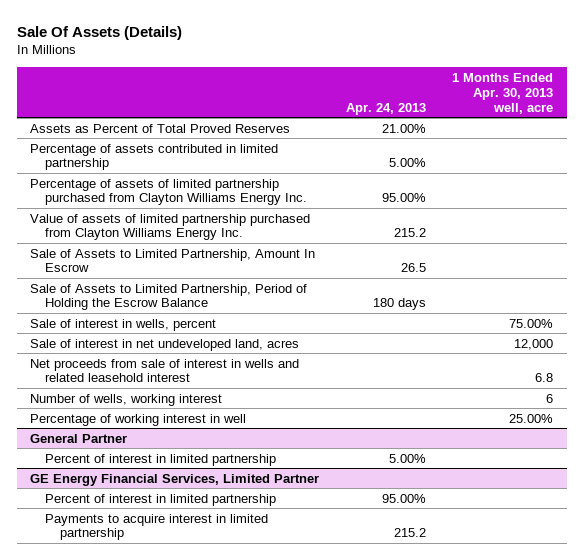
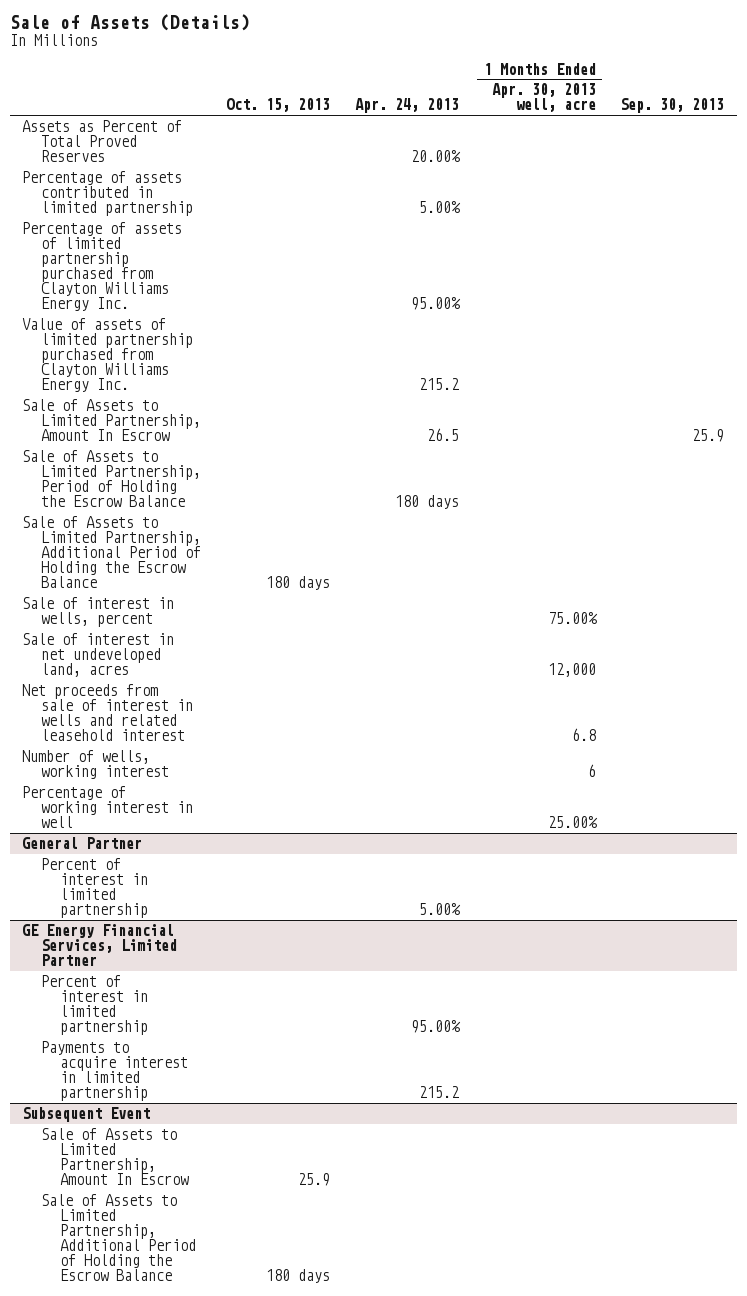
- Sale Of Assets (Details)
+ Sale of Assets (Details)
- | Apr. 24, 2013 | 1 Months Ended Apr. 30, 2013 well, acre
+ | Oct. 15, 2013 | Apr. 24, 2013 | 1 Months Ended Apr. 30, 2013 well, acre | Sep. 30, 2013
- Assets as Percent of Total Proved Reserves | 21.00% |
+ Assets as Percent of Total Proved Reserves | | 20.00% | |
+ Sale of Assets to Limited Partnership, Additional Period of Holding the Escrow Balance | 180 days | | |
+ Subsequent Event
+ Sale of Assets to Limited Partnership, Amount In Escrow | 25.9 | | |
+ Sale of Assets to Limited Partnership, Additional Period of Holding the Escrow Balance | 180 days | | |

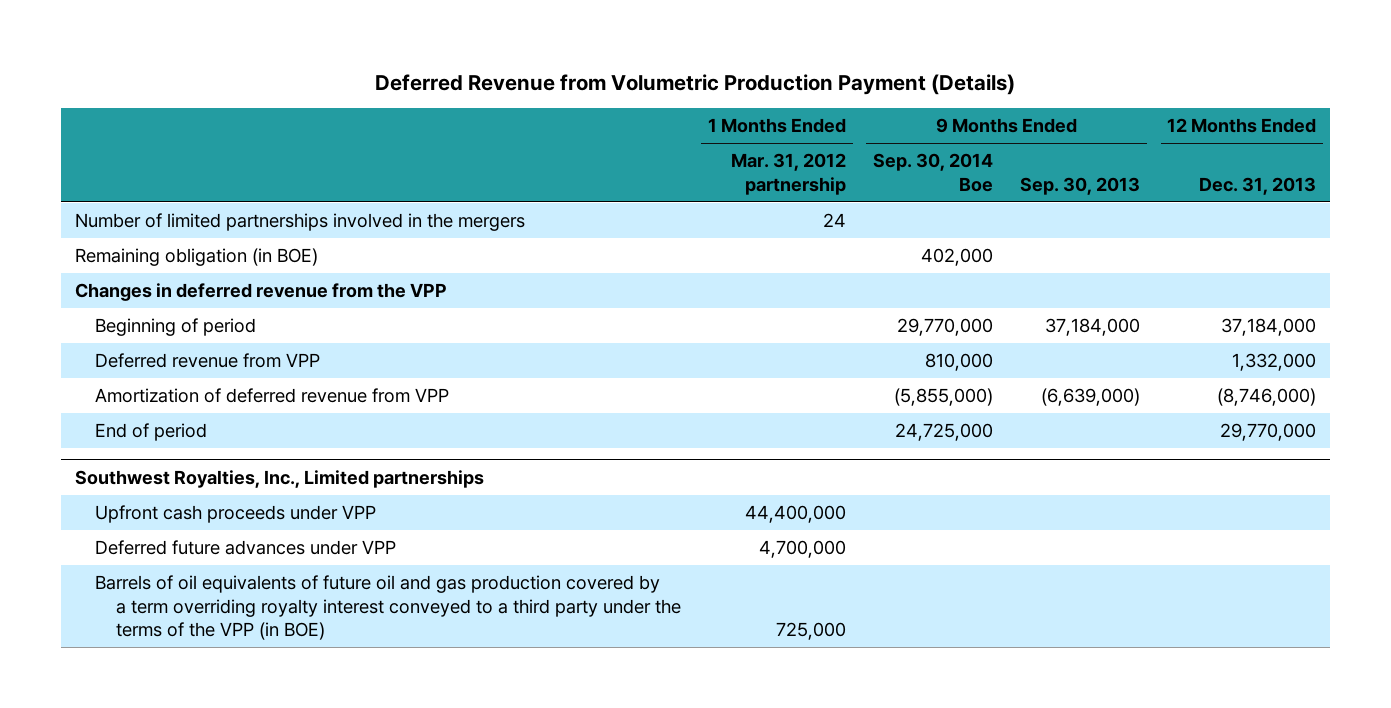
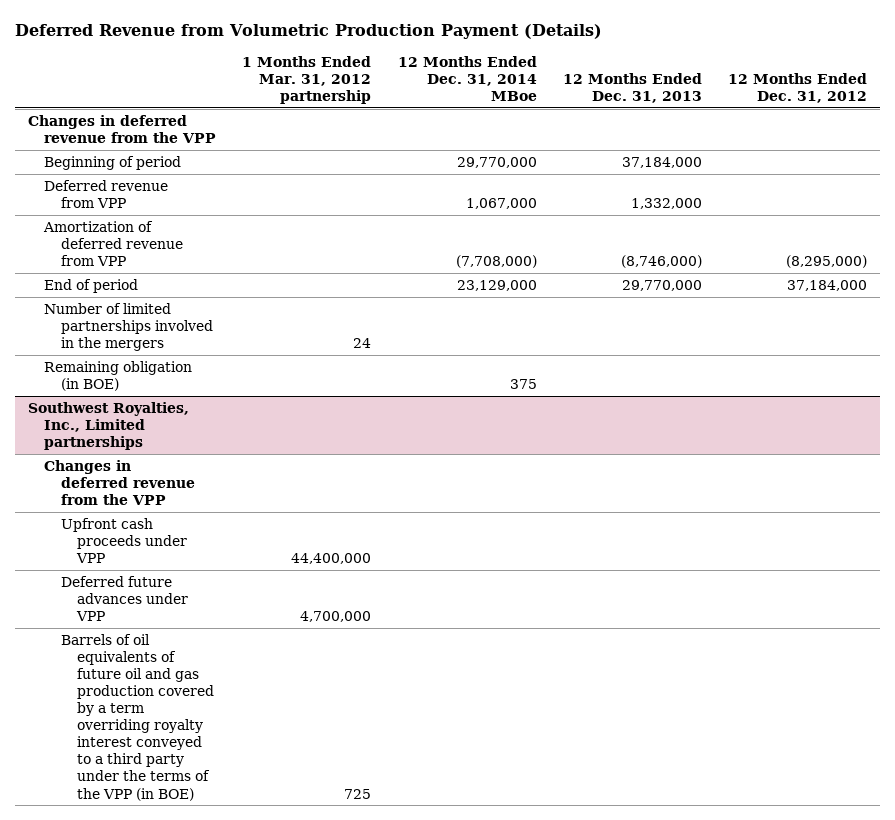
- | 1 Months Ended Mar. 31, 2012 partnership | 9 Months Ended Sep. 30, 2014 Boe | 9 Months Ended Sep. 30, 2013 | 12 Months Ended Dec. 31, 2013
+ | 1 Months Ended Mar. 31, 2012 partnership | 12 Months Ended Dec. 31, 2014 MBoe | 12 Months Ended Dec. 31, 2013 | 12 Months Ended Dec. 31, 2012
moved down: Number of limited partnerships involved in the mergers | 24 | | |
moved down: Remaining obligation (in BOE) | | 375 | |
@ Southwest Royalties, Inc., Limited partnerships
+ Changes in deferred revenue from the VPP
- Barrels of oil equivalents of future oil and gas production covered by a term overriding royalty interest conveyed to a third party under the terms of the VPP (in BOE) | 725,000 | | |
+ Barrels of oil equivalents of future oil and gas production covered by a term overriding royalty interest conveyed to a third party under the terms of the VPP (in BOE) | 725 | | |

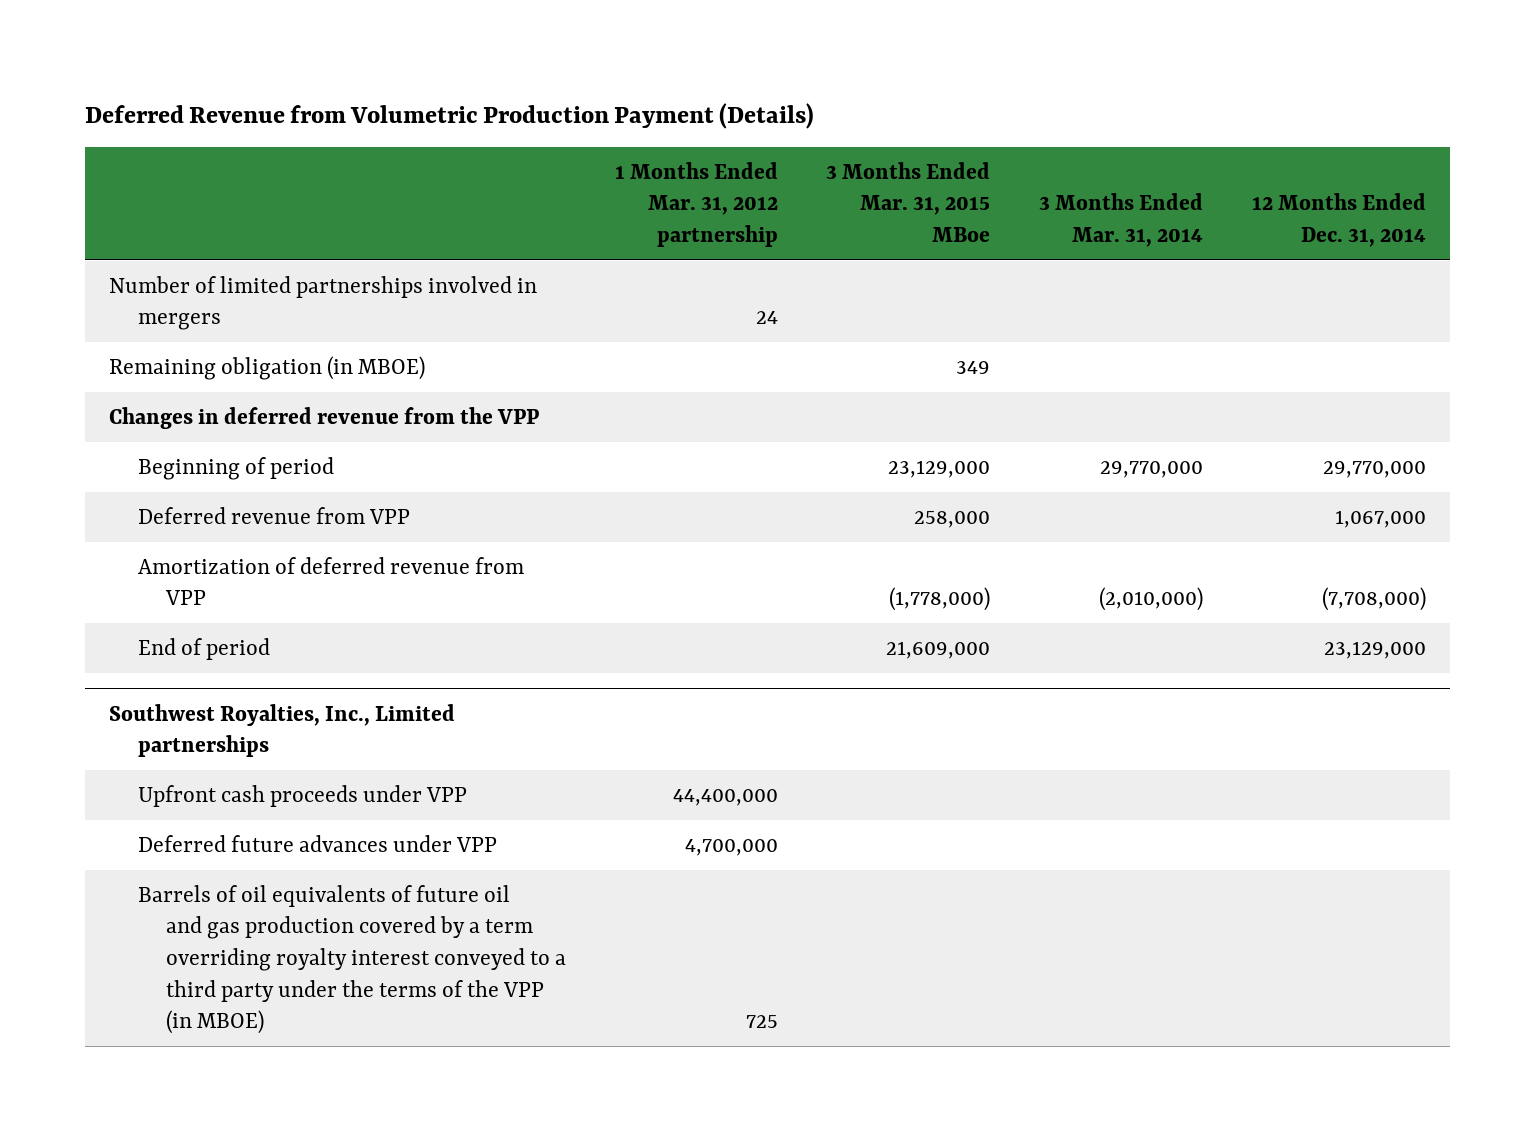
- | 1 Months Ended Mar. 31, 2012 partnership | 12 Months Ended Dec. 31, 2014 MBoe | 12 Months Ended Dec. 31, 2013 | 12 Months Ended Dec. 31, 2012
+ | 1 Months Ended Mar. 31, 2012 partnership | 3 Months Ended Mar. 31, 2015 MBoe | 3 Months Ended Mar. 31, 2014 | 12 Months Ended Dec. 31, 2014
+ Number of limited partnerships involved in mergers | 24 | | |
+ Remaining obligation (in MBOE) | | 349 | |
- Number of limited partnerships involved in the mergers | 24 | | |
- Remaining obligation (in BOE) | | 375 | |
@ Southwest Royalties, Inc., Limited partnerships
- Changes in deferred revenue from the VPP
- Barrels of oil equivalents of future oil and gas production covered by a term overriding royalty interest conveyed to a third party under the terms of the VPP (in BOE) | 725 | | |
+ Barrels of oil equivalents of future oil and gas production covered by a term overriding royalty interest conveyed to a third party under the terms of the VPP (in MBOE) | 725 | | |

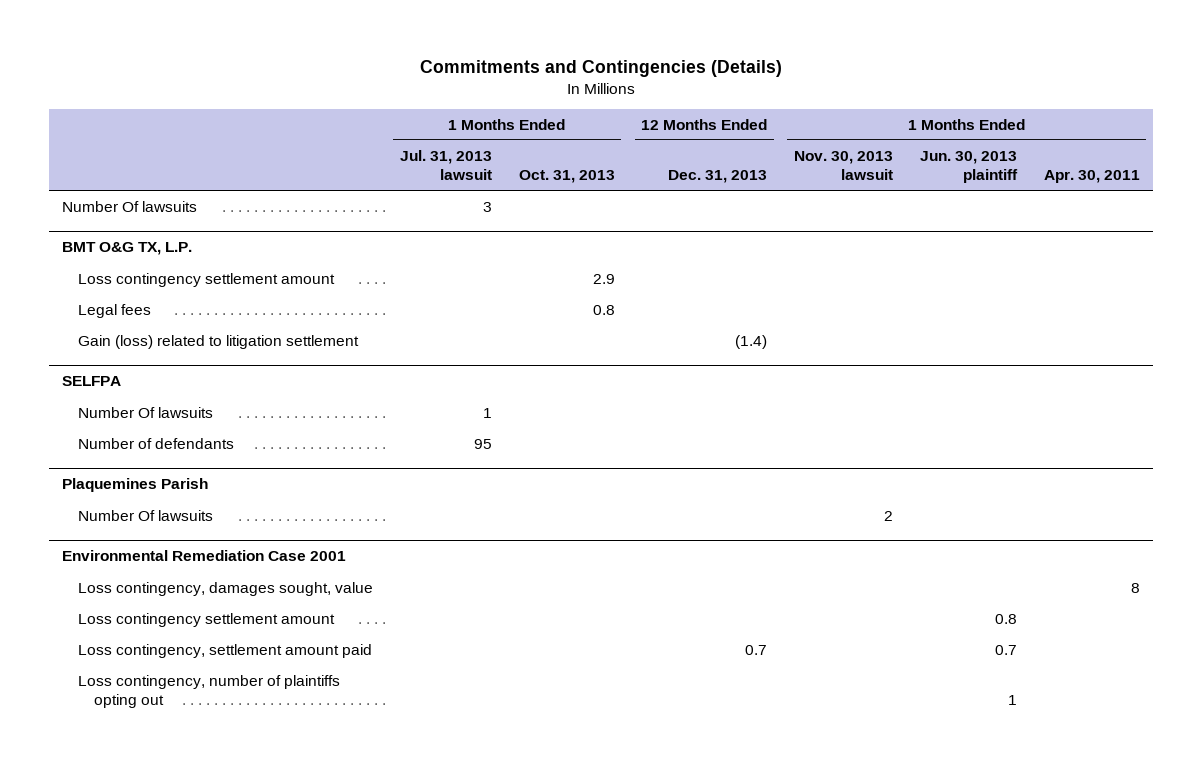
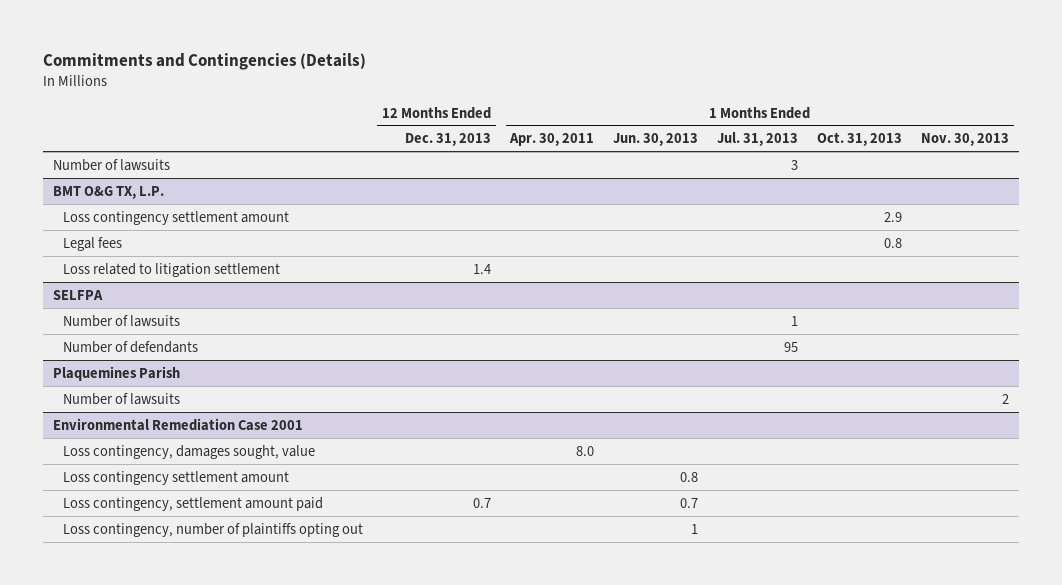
- | 1 Months Ended Jul. 31, 2013 lawsuit | 1 Months Ended Oct. 31, 2013 | 12 Months Ended Dec. 31, 2013 | 1 Months Ended Nov. 30, 2013 lawsuit | 1 Months Ended Jun. 30, 2013 plaintiff | 1 Months Ended Apr. 30, 2011
+ | 12 Months Ended Dec. 31, 2013 | 1 Months Ended Apr. 30, 2011 | 1 Months Ended Jun. 30, 2013 | 1 Months Ended Jul. 31, 2013 | 1 Months Ended Oct. 31, 2013 | 1 Months Ended Nov. 30, 2013
- Number Of lawsuits | 3 | | | | |
+ Number of lawsuits | | | | 3 | |
@ BMT O&G TX, L.P.
- Gain (loss) related to litigation settlement | | | (1.4) | | |
+ Loss related to litigation settlement | 1.4 | | | | |
@ SELFPA
- Number Of lawsuits | 1 | | | | |
+ Number of lawsuits | | | | 1 | |
@ Plaquemines Parish
- Number Of lawsuits | | | | 2 | |
+ Number of lawsuits | | | | | | 2
@ Environmental Remediation Case 2001
- Loss contingency, damages sought, value | | | | | | 8
+ Loss contingency, damages sought, value | | 8.0 | | | |

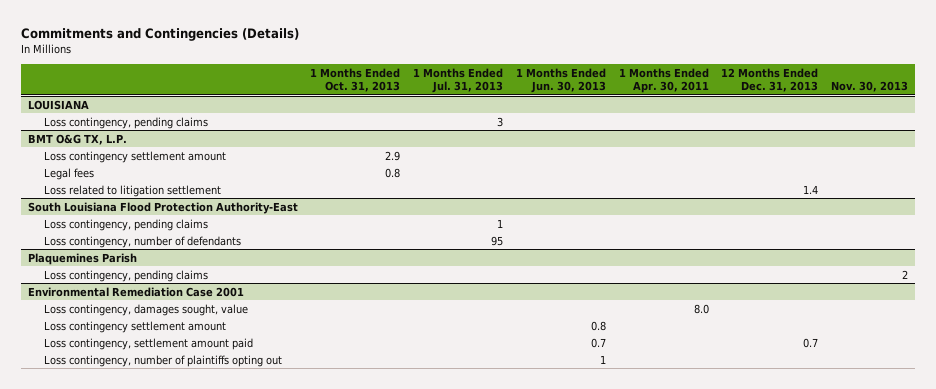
- | 12 Months Ended Dec. 31, 2013 | 1 Months Ended Apr. 30, 2011 | 1 Months Ended Jun. 30, 2013 | 1 Months Ended Jul. 31, 2013 | 1 Months Ended Oct. 31, 2013 | 1 Months Ended Nov. 30, 2013
+ | 1 Months Ended Oct. 31, 2013 | 1 Months Ended Jul. 31, 2013 | 1 Months Ended Jun. 30, 2013 | 1 Months Ended Apr. 30, 2011 | 12 Months Ended Dec. 31, 2013 | Nov. 30, 2013
- Number of lawsuits | | | | 3 | |
+ LOUISIANA
+ Loss contingency, pending claims | | 3 | | | |
- SELFPA
- Number of lawsuits | | | | 1 | |
- Number of defendants | | | | 95 | |
+ South Louisiana Flood Protection Authority-East
+ Loss contingency, pending claims | | 1 | | | |
+ Loss contingency, number of defendants | | 95 | | | |
@ Plaquemines Parish
- Number of lawsuits | | | | | | 2
+ Loss contingency, pending claims | | | | | | 2

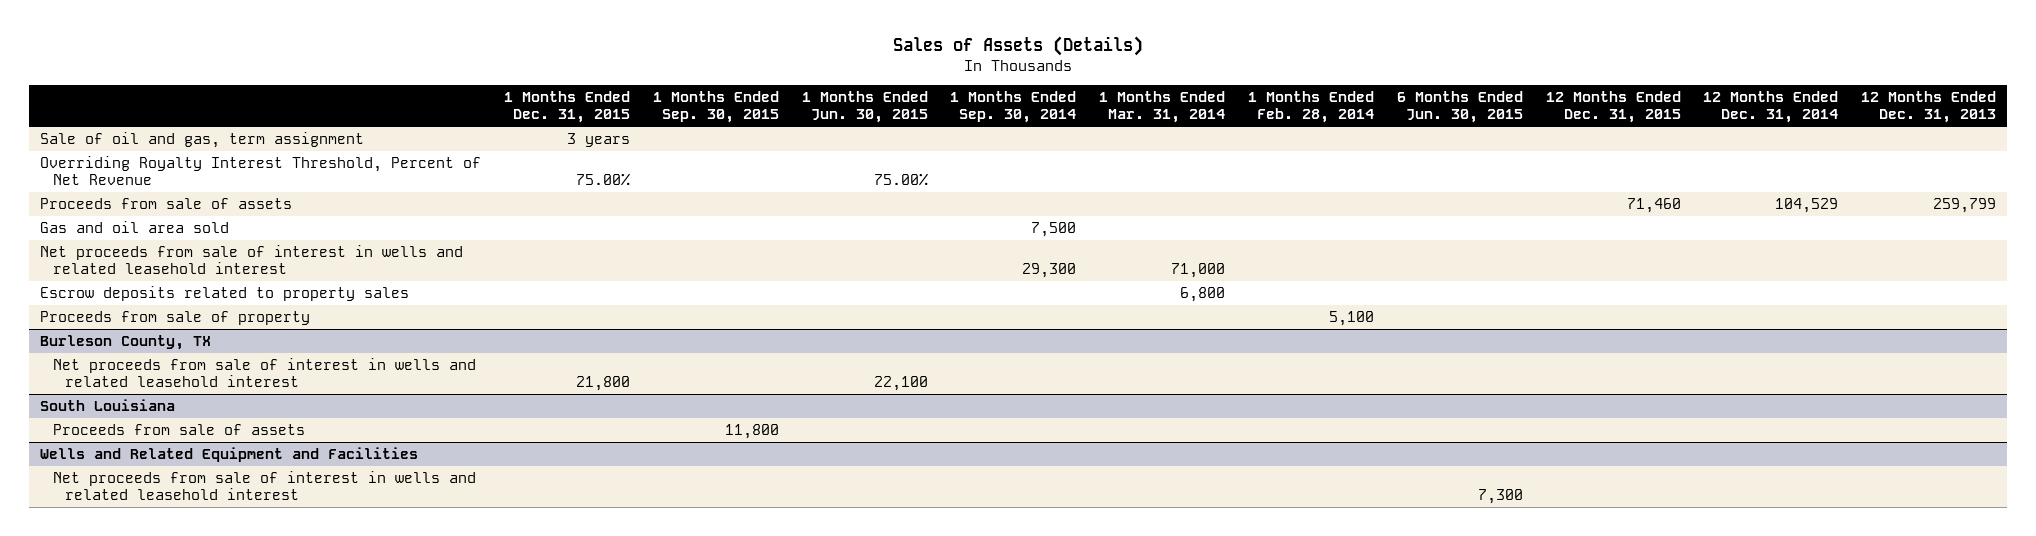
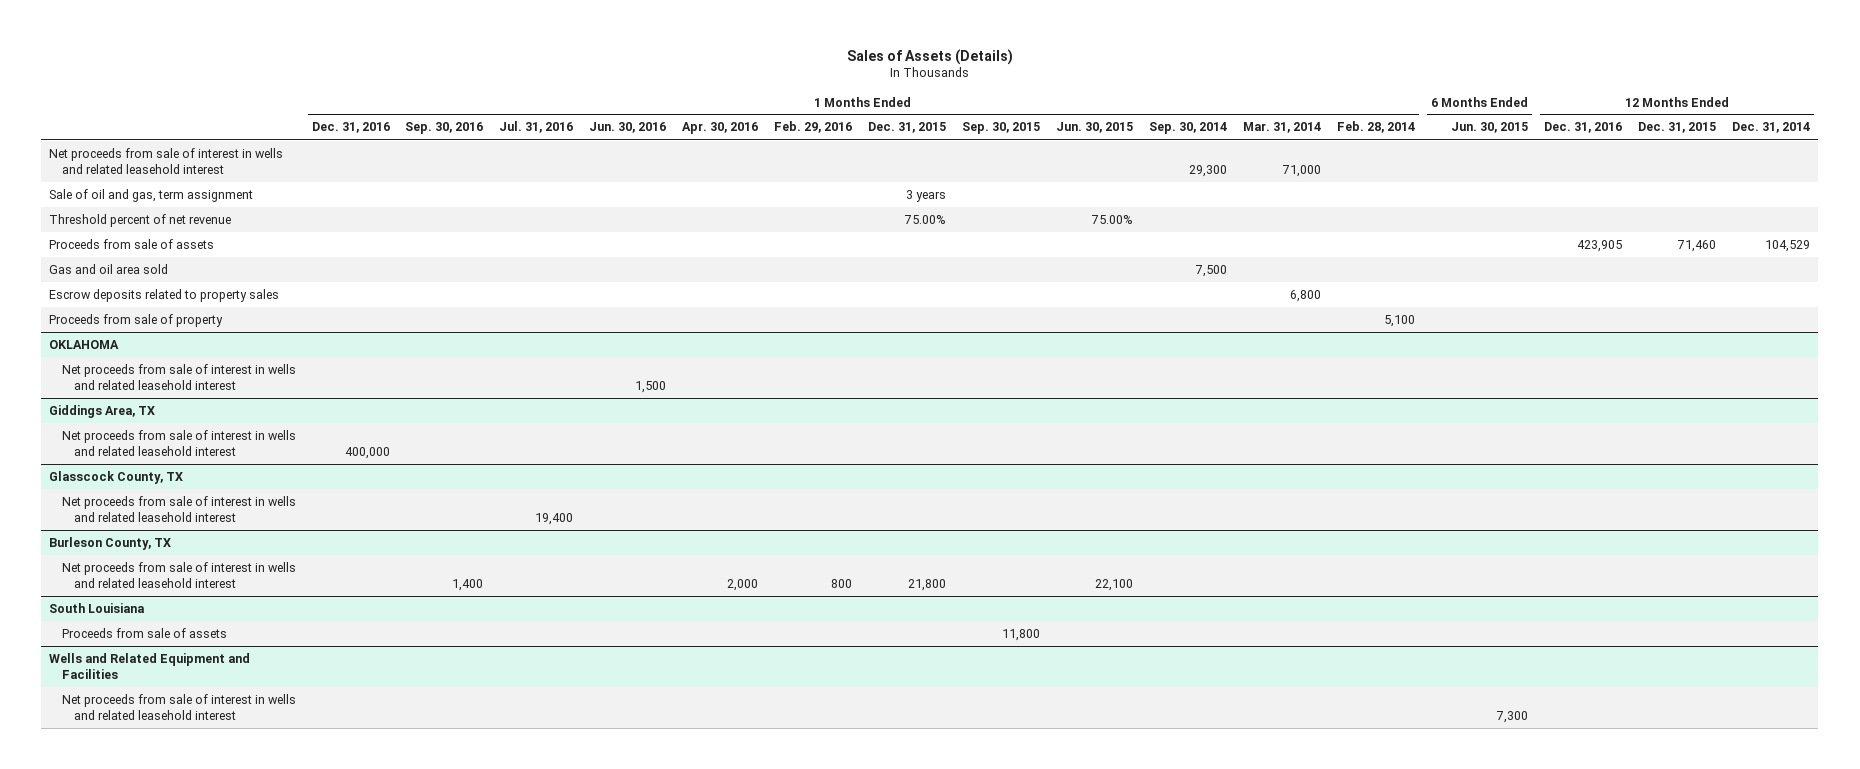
- | 1 Months Ended Dec. 31, 2015 | 1 Months Ended Sep. 30, 2015 | 1 Months Ended Jun. 30, 2015 | 1 Months Ended Sep. 30, 2014 | 1 Months Ended Mar. 31, 2014 | 1 Months Ended Feb. 28, 2014 | 6 Months Ended Jun. 30, 2015 | 12 Months Ended Dec. 31, 2015 | 12 Months Ended Dec. 31, 2014 | 12 Months Ended Dec. 31, 2013
+ | 1 Months Ended Dec. 31, 2016 | 1 Months Ended Sep. 30, 2016 | 1 Months Ended Jul. 31, 2016 | 1 Months Ended Jun. 30, 2016 | 1 Months Ended Apr. 30, 2016 | 1 Months Ended Feb. 29, 2016 | 1 Months Ended Dec. 31, 2015 | 1 Months Ended Sep. 30, 2015 | 1 Months Ended Jun. 30, 2015 | 1 Months Ended Sep. 30, 2014 | 1 Months Ended Mar. 31, 2014 | 1 Months Ended Feb. 28, 2014 | 6 Months Ended Jun. 30, 2015 | 12 Months Ended Dec. 31, 2016 | 12 Months Ended Dec. 31, 2015 | 12 Months Ended Dec. 31, 2014
moved up: Net proceeds from sale of interest in wells and related leasehold interest | | | | | | | | | | 29,300 | 71,000 | | | | |
- Overriding Royalty Interest Threshold, Percent of Net Revenue | 75.00% | | 75.00% | | | | | | |
+ Threshold percent of net revenue | | | | | | | 75.00% | | 75.00% | | | | | | |
+ OKLAHOMA
+ Net proceeds from sale of interest in wells and related leasehold interest | | | | 1,500 | | | | | | | | | | | |
+ Giddings Area, TX
+ Net proceeds from sale of interest in wells and related leasehold interest | 400,000 | | | | | | | | | | | | | | |
+ Glasscock County, TX
+ Net proceeds from sale of interest in wells and related leasehold interest | | | 19,400 | | | | | | | | | | | | |

